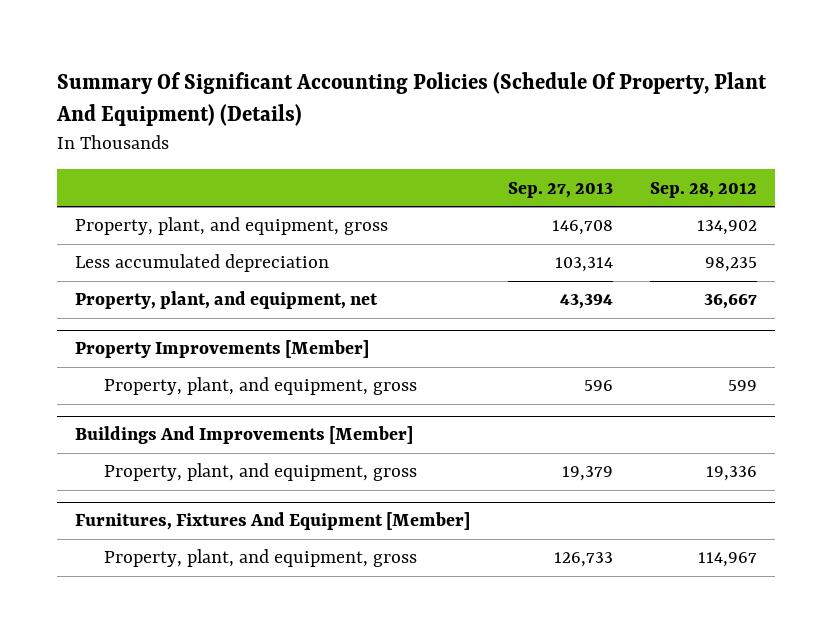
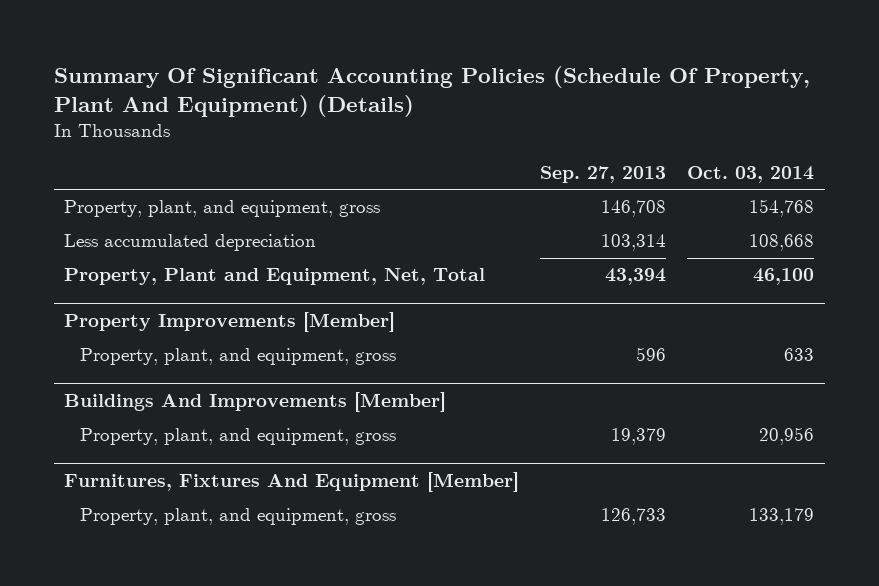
- | Sep. 27, 2013 | Sep. 28, 2012
+ | Sep. 27, 2013 | Oct. 03, 2014
- Property, plant, and equipment, net | 43,394 | 36,667
+ Property, Plant and Equipment, Net, Total | 43,394 | 46,100

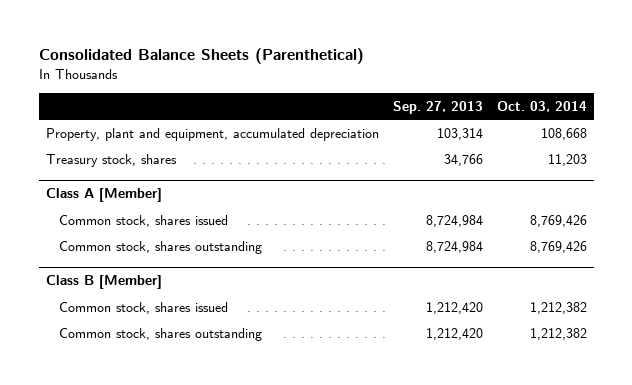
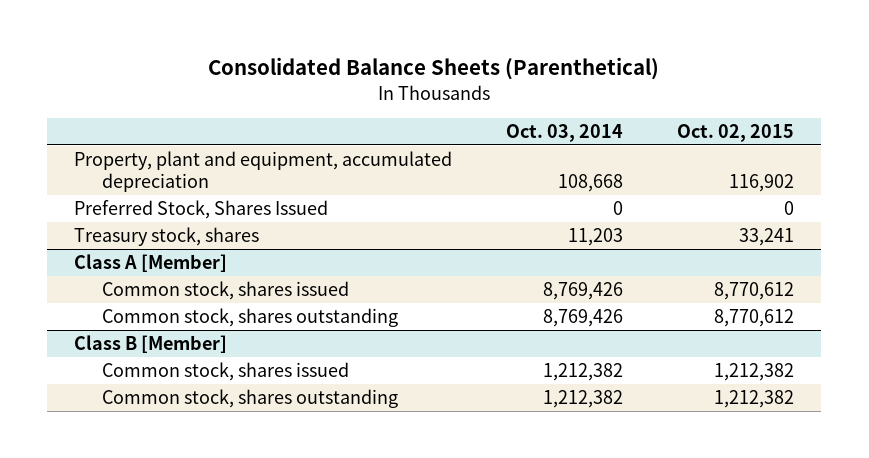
- | Sep. 27, 2013 | Oct. 03, 2014
+ | Oct. 03, 2014 | Oct. 02, 2015
+ Preferred Stock, Shares Issued | 0 | 0

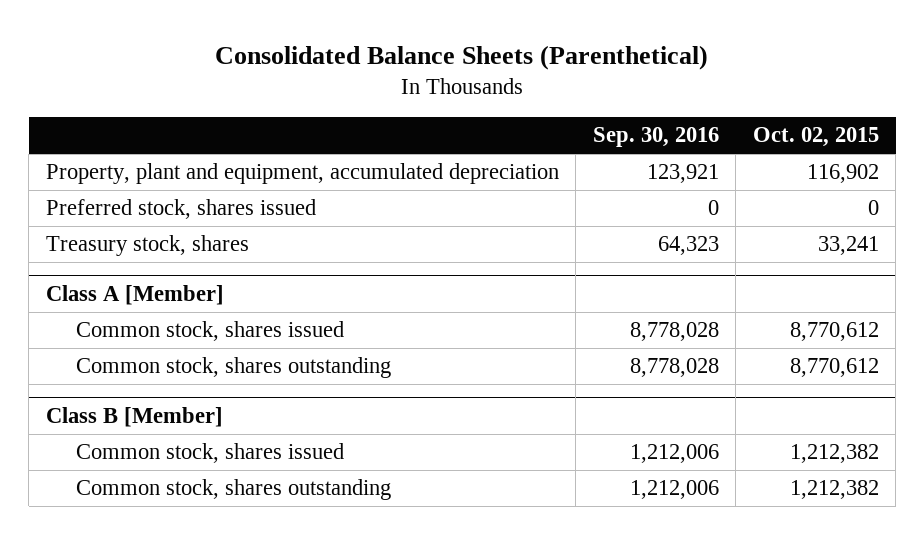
- | Oct. 03, 2014 | Oct. 02, 2015
+ | Sep. 30, 2016 | Oct. 02, 2015
- Preferred Stock, Shares Issued | 0 | 0
+ Preferred stock, shares issued | 0 | 0

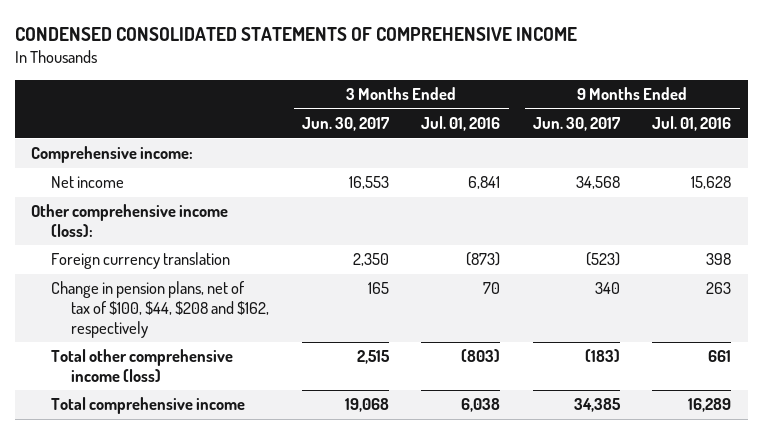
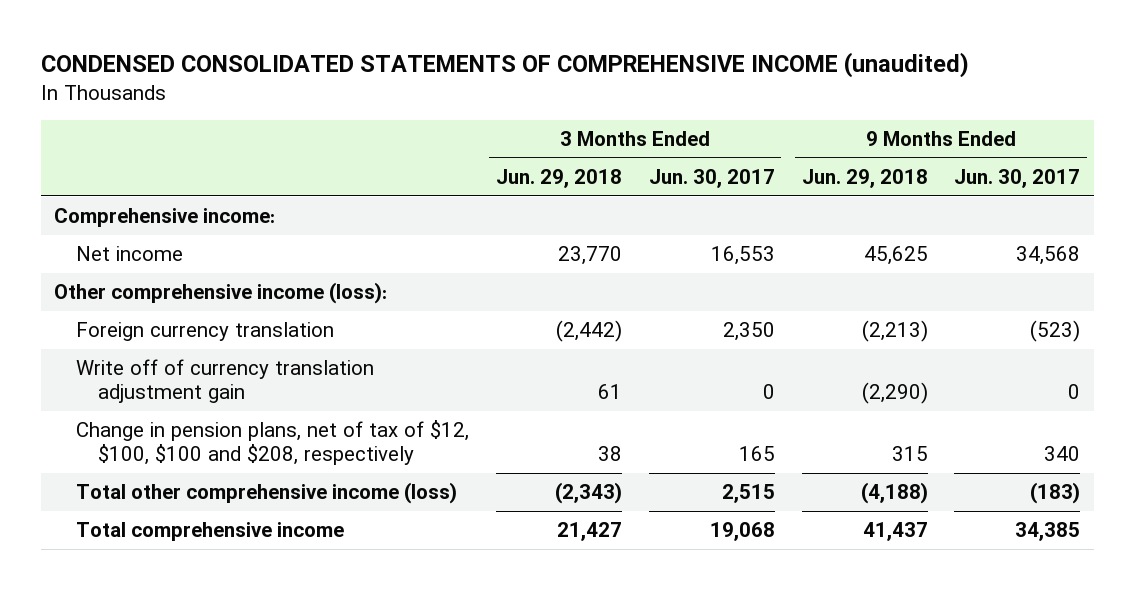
- CONDENSED CONSOLIDATED STATEMENTS OF COMPREHENSIVE INCOME
+ CONDENSED CONSOLIDATED STATEMENTS OF COMPREHENSIVE INCOME (unaudited)
- | 3 Months Ended Jun. 30, 2017 | 3 Months Ended Jul. 01, 2016 | 9 Months Ended Jun. 30, 2017 | 9 Months Ended Jul. 01, 2016
+ | 3 Months Ended Jun. 29, 2018 | 3 Months Ended Jun. 30, 2017 | 9 Months Ended Jun. 29, 2018 | 9 Months Ended Jun. 30, 2017
- Change in pension plans, net of tax of $100, $44, $208 and $162, respectively | 165 | 70 | 340 | 263
+ Write off of currency translation adjustment gain | 61 | 0 | (2,290) | 0
+ Change in pension plans, net of tax of $12, $100, $100 and $208, respectively | 38 | 165 | 315 | 340

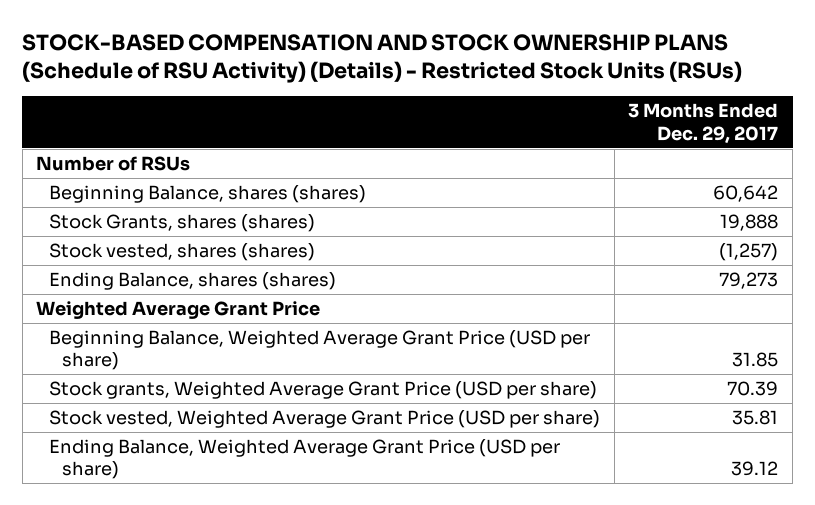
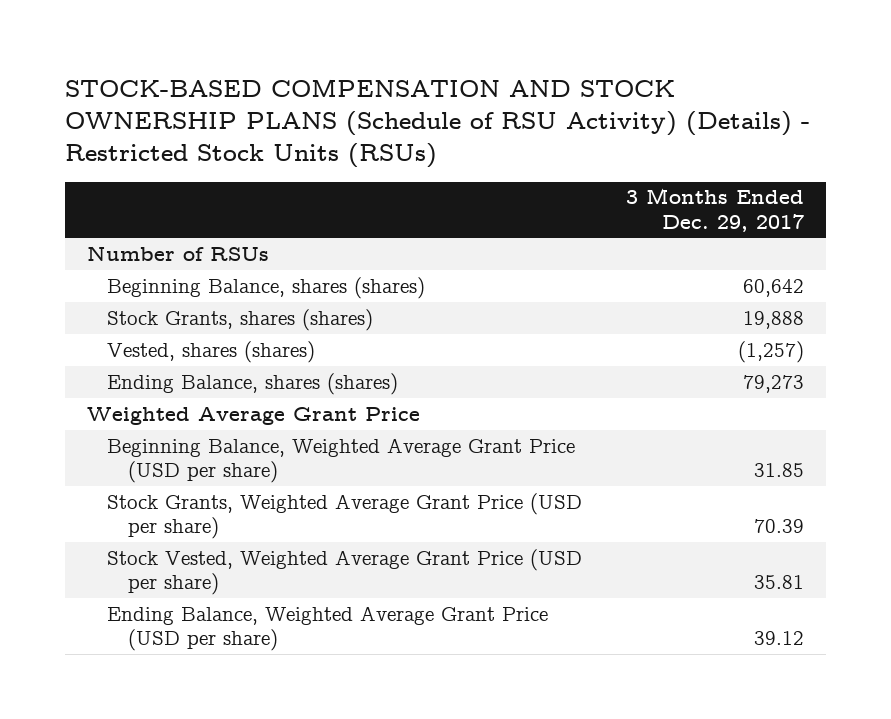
- Stock vested, shares (shares) | (1,257)
+ Vested, shares (shares) | (1,257)
- Stock grants, Weighted Average Grant Price (USD per share) | 70.39
- Stock vested, Weighted Average Grant Price (USD per share) | 35.81
+ Stock Grants, Weighted Average Grant Price (USD per share) | 70.39
+ Stock Vested, Weighted Average Grant Price (USD per share) | 35.81

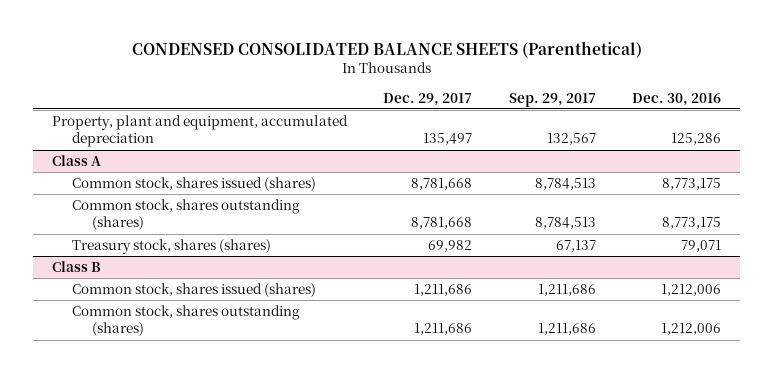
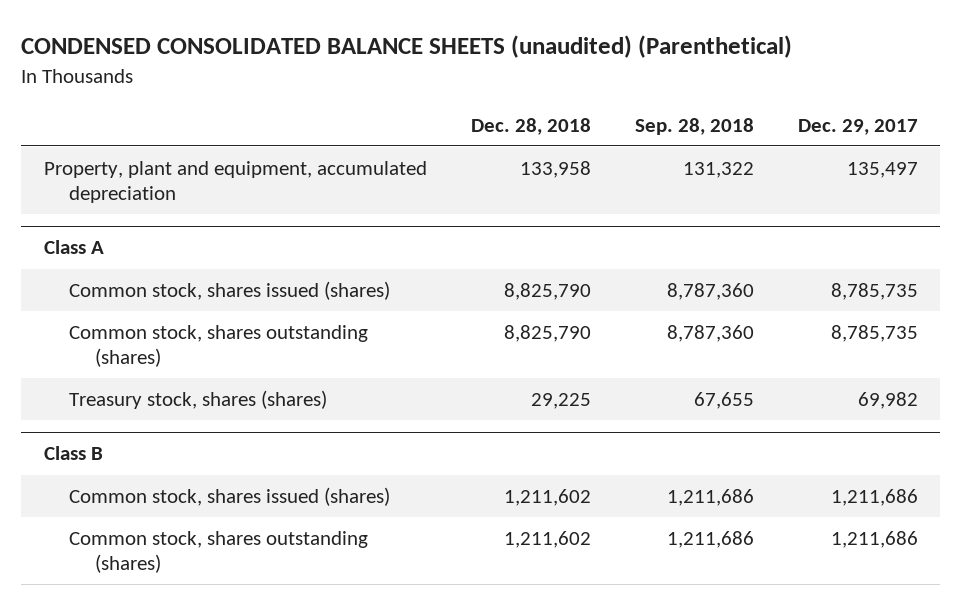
- CONDENSED CONSOLIDATED BALANCE SHEETS (Parenthetical)
+ CONDENSED CONSOLIDATED BALANCE SHEETS (unaudited) (Parenthetical)
- | Dec. 29, 2017 | Sep. 29, 2017 | Dec. 30, 2016
+ | Dec. 28, 2018 | Sep. 28, 2018 | Dec. 29, 2017
@ Class A
- Common stock, shares issued (shares) | 8,781,668 | 8,784,513 | 8,773,175
- Common stock, shares outstanding (shares) | 8,781,668 | 8,784,513 | 8,773,175
+ Common stock, shares issued (shares) | 8,825,790 | 8,787,360 | 8,785,735
+ Common stock, shares outstanding (shares) | 8,825,790 | 8,787,360 | 8,785,735

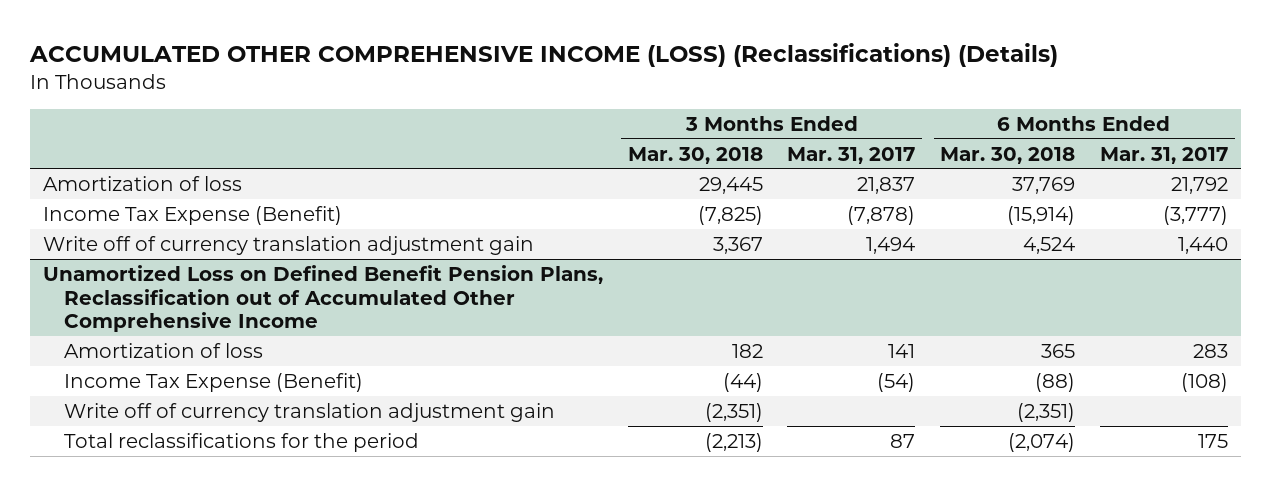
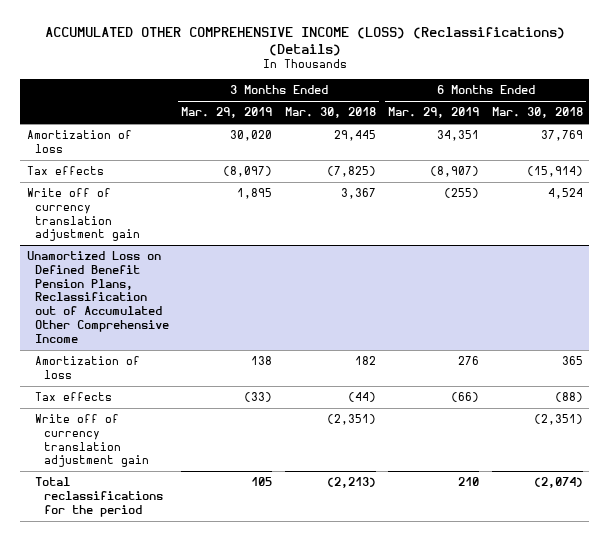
- | 3 Months Ended Mar. 30, 2018 | 3 Months Ended Mar. 31, 2017 | 6 Months Ended Mar. 30, 2018 | 6 Months Ended Mar. 31, 2017
+ | 3 Months Ended Mar. 29, 2019 | 3 Months Ended Mar. 30, 2018 | 6 Months Ended Mar. 29, 2019 | 6 Months Ended Mar. 30, 2018
- Income Tax Expense (Benefit) | (7,825) | (7,878) | (15,914) | (3,777)
+ Tax effects | (8,097) | (7,825) | (8,907) | (15,914)
@ Unamortized Loss on Defined Benefit Pension Plans, Reclassification out of Accumulated Other Comprehensive Income
- Income Tax Expense (Benefit) | (44) | (54) | (88) | (108)
+ Tax effects | (33) | (44) | (66) | (88)

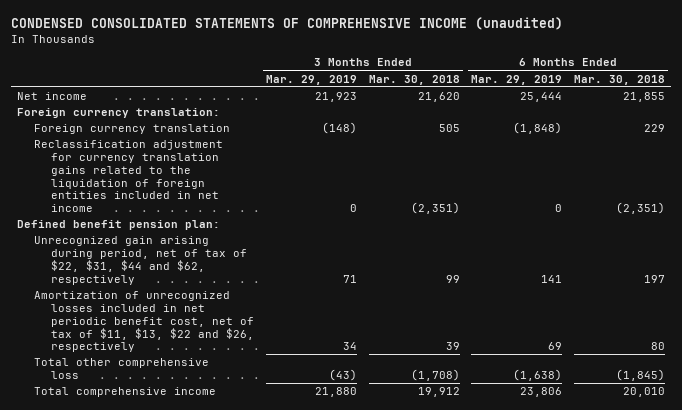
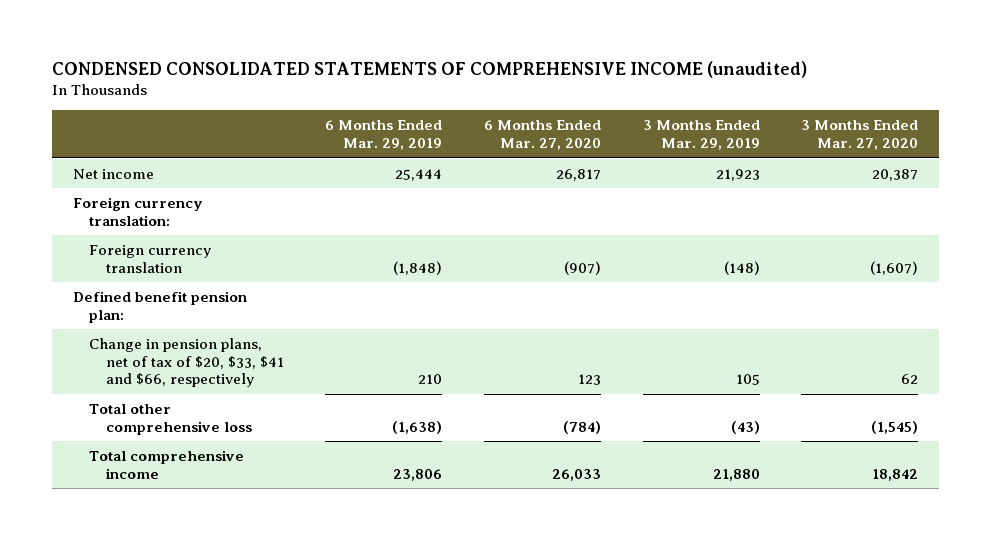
- | 3 Months Ended Mar. 29, 2019 | 3 Months Ended Mar. 30, 2018 | 6 Months Ended Mar. 29, 2019 | 6 Months Ended Mar. 30, 2018
+ | 6 Months Ended Mar. 29, 2019 | 6 Months Ended Mar. 27, 2020 | 3 Months Ended Mar. 29, 2019 | 3 Months Ended Mar. 27, 2020
- Reclassification adjustment for currency translation gains related to the liquidation of foreign entities included in net income | 0 | (2,351) | 0 | (2,351)
- Unrecognized gain arising during period, net of tax of $22, $31, $44 and $62, respectively | 71 | 99 | 141 | 197
- Amortization of unrecognized losses included in net periodic benefit cost, net of tax of $11, $13, $22 and $26, respectively | 34 | 39 | 69 | 80
+ Change in pension plans, net of tax of $20, $33, $41 and $66, respectively | 210 | 123 | 105 | 62

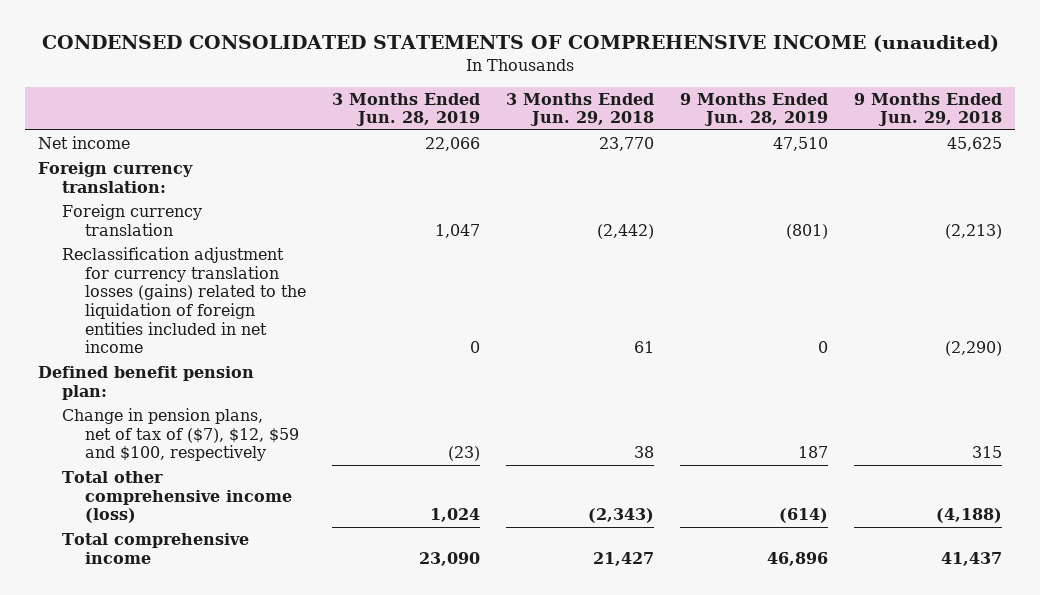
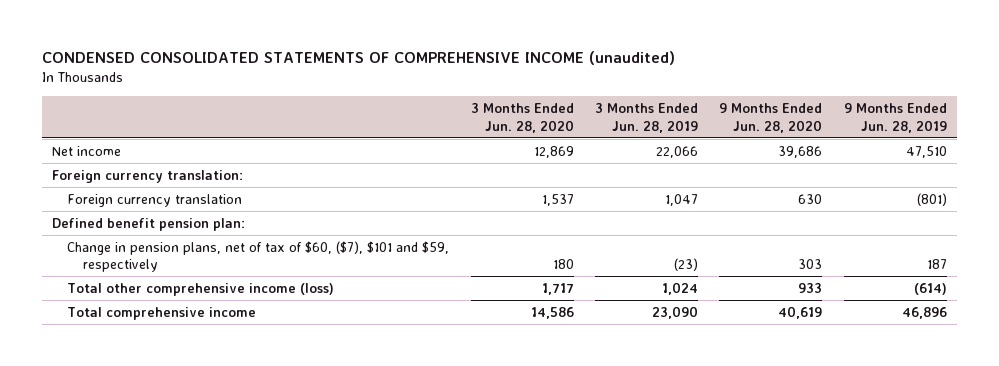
- | 3 Months Ended Jun. 28, 2019 | 3 Months Ended Jun. 29, 2018 | 9 Months Ended Jun. 28, 2019 | 9 Months Ended Jun. 29, 2018
+ | 3 Months Ended Jun. 28, 2020 | 3 Months Ended Jun. 28, 2019 | 9 Months Ended Jun. 28, 2020 | 9 Months Ended Jun. 28, 2019
- Reclassification adjustment for currency translation losses (gains) related to the liquidation of foreign entities included in net income | 0 | 61 | 0 | (2,290)
- Change in pension plans, net of tax of ($7), $12, $59 and $100, respectively | (23) | 38 | 187 | 315
+ Change in pension plans, net of tax of $60, ($7), $101 and $59, respectively | 180 | (23) | 303 | 187

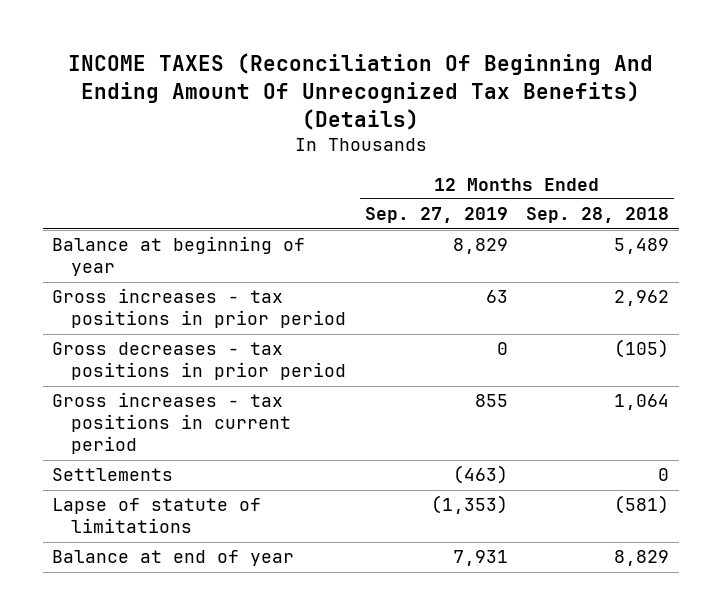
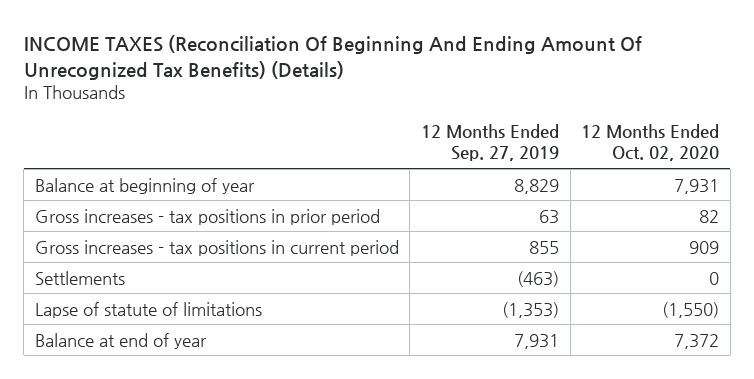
- | 12 Months Ended Sep. 27, 2019 | 12 Months Ended Sep. 28, 2018
+ | 12 Months Ended Sep. 27, 2019 | 12 Months Ended Oct. 02, 2020
- Gross decreases - tax positions in prior period | 0 | (105)

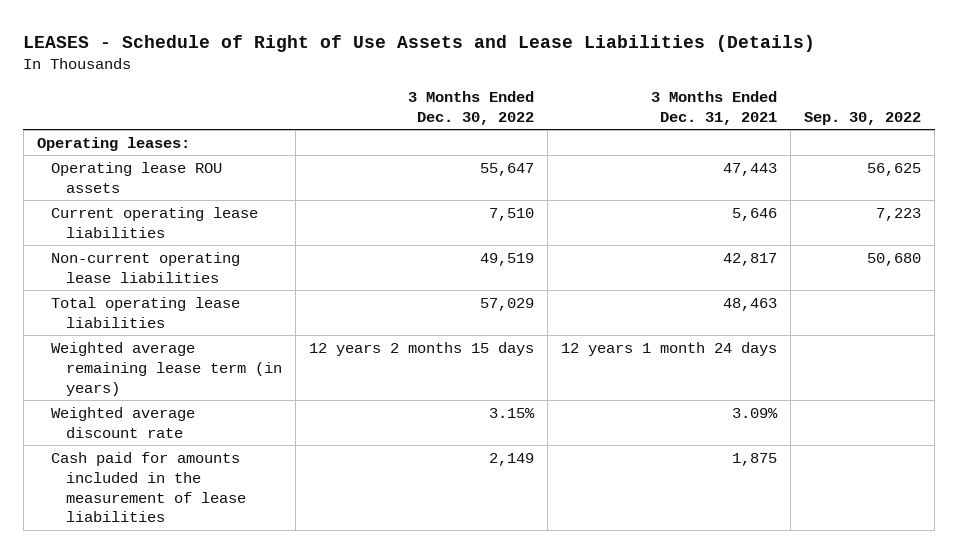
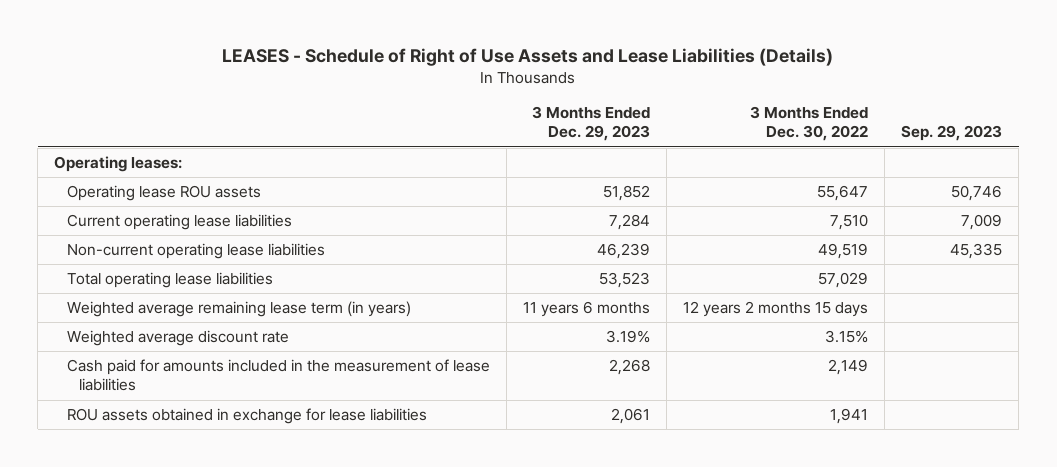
- | 3 Months Ended Dec. 30, 2022 | 3 Months Ended Dec. 31, 2021 | Sep. 30, 2022
+ | 3 Months Ended Dec. 29, 2023 | 3 Months Ended Dec. 30, 2022 | Sep. 29, 2023
+ ROU assets obtained in exchange for lease liabilities | 2,061 | 1,941 |

